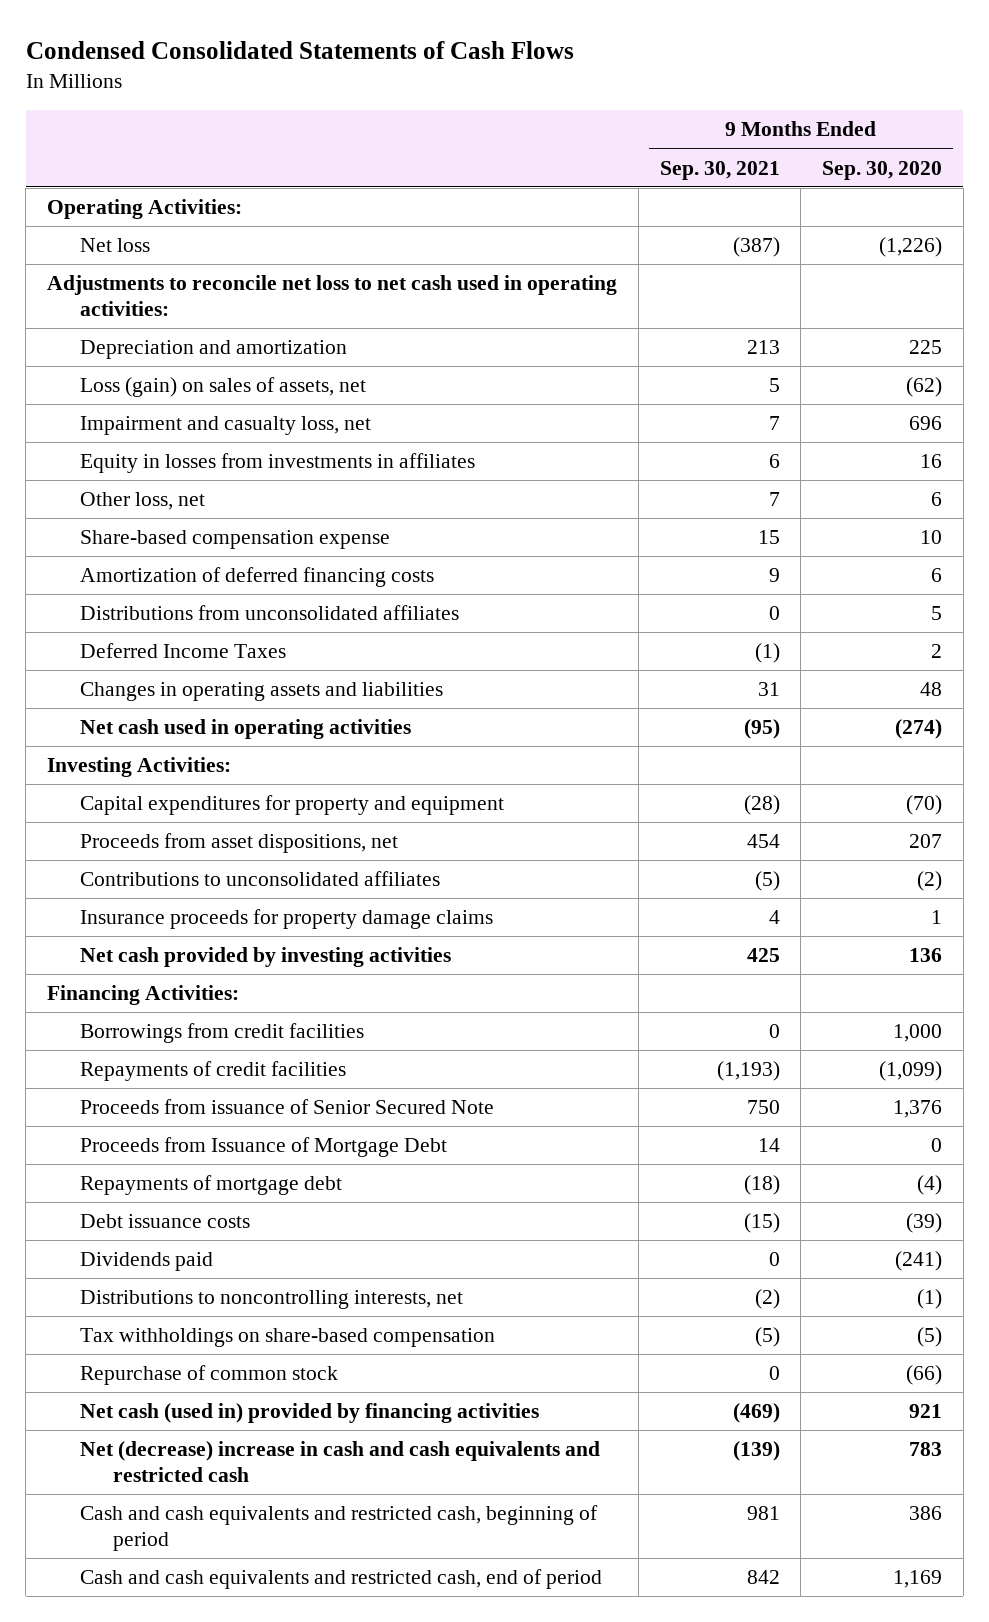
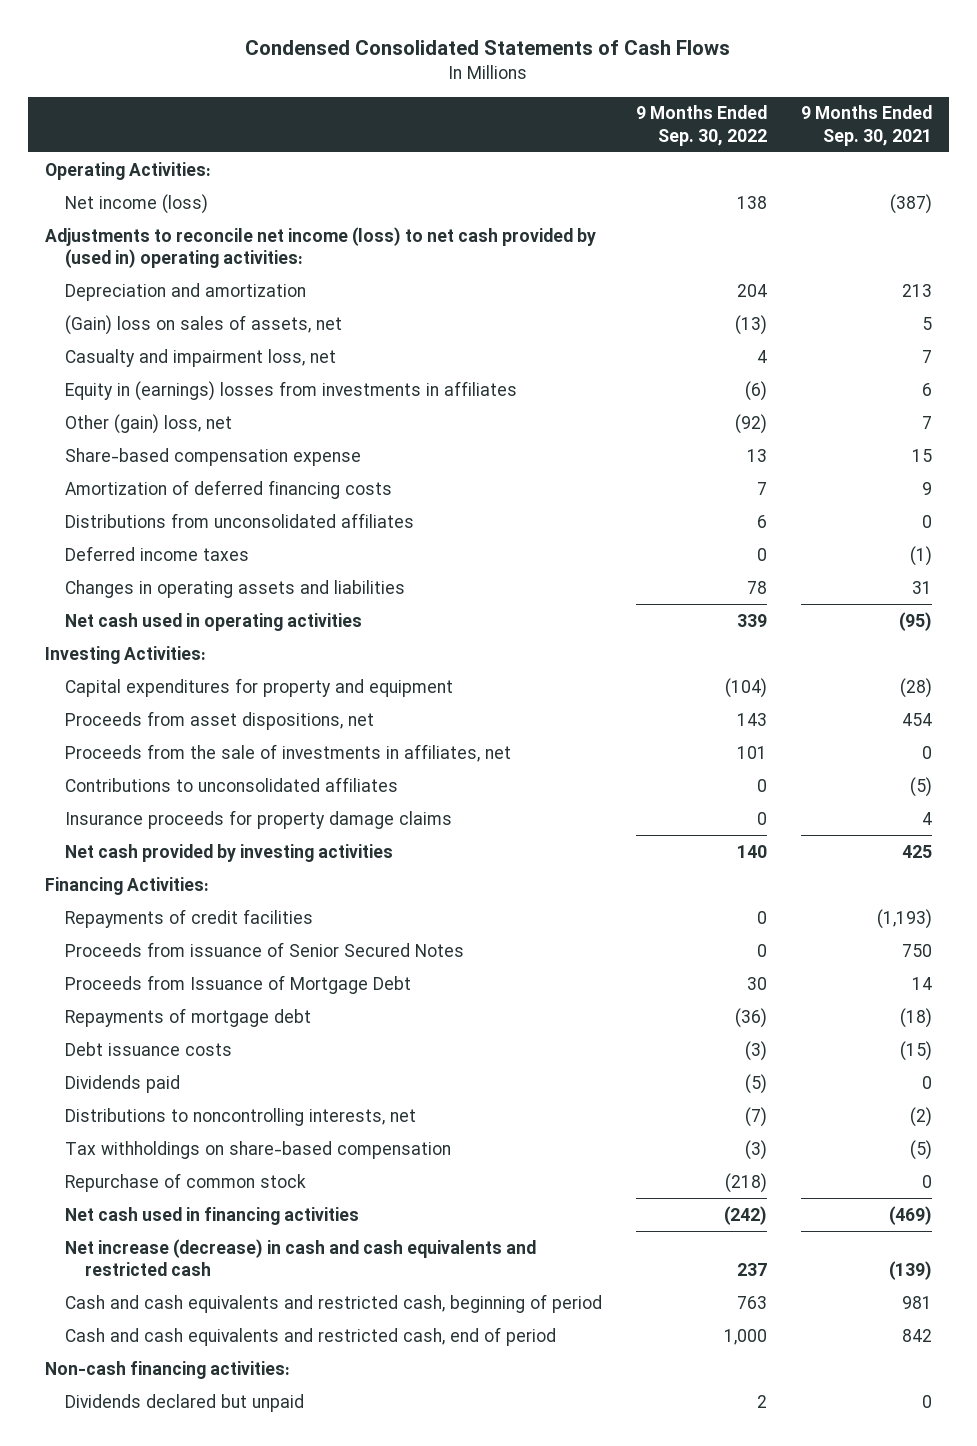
- | 9 Months Ended Sep. 30, 2021 | 9 Months Ended Sep. 30, 2020
+ | 9 Months Ended Sep. 30, 2022 | 9 Months Ended Sep. 30, 2021
- Net loss | (387) | (1,226)
- Adjustments to reconcile net loss to net cash used in operating activities:
+ Net income (loss) | 138 | (387)
+ Adjustments to reconcile net income (loss) to net cash provided by (used in) operating activities:
- Loss (gain) on sales of assets, net | 5 | (62)
- Impairment and casualty loss, net | 7 | 696
- Equity in losses from investments in affiliates | 6 | 16
- Other loss, net | 7 | 6
+ (Gain) loss on sales of assets, net | (13) | 5
+ Casualty and impairment loss, net | 4 | 7
+ Equity in (earnings) losses from investments in affiliates | (6) | 6
+ Other (gain) loss, net | (92) | 7
- Deferred Income Taxes | (1) | 2
+ Deferred income taxes | 0 | (1)
+ Proceeds from the sale of investments in affiliates, net | 101 | 0
- Borrowings from credit facilities | 0 | 1,000
- Proceeds from issuance of Senior Secured Note | 750 | 1,376
+ Proceeds from issuance of Senior Secured Notes | 0 | 750
- Net cash (used in) provided by financing activities | (469) | 921
- Net (decrease) increase in cash and cash equivalents and restricted cash | (139) | 783
+ Net cash used in financing activities | (242) | (469)
+ Net increase (decrease) in cash and cash equivalents and restricted cash | 237 | (139)
+ Non-cash financing activities:
+ Dividends declared but unpaid | 2 | 0

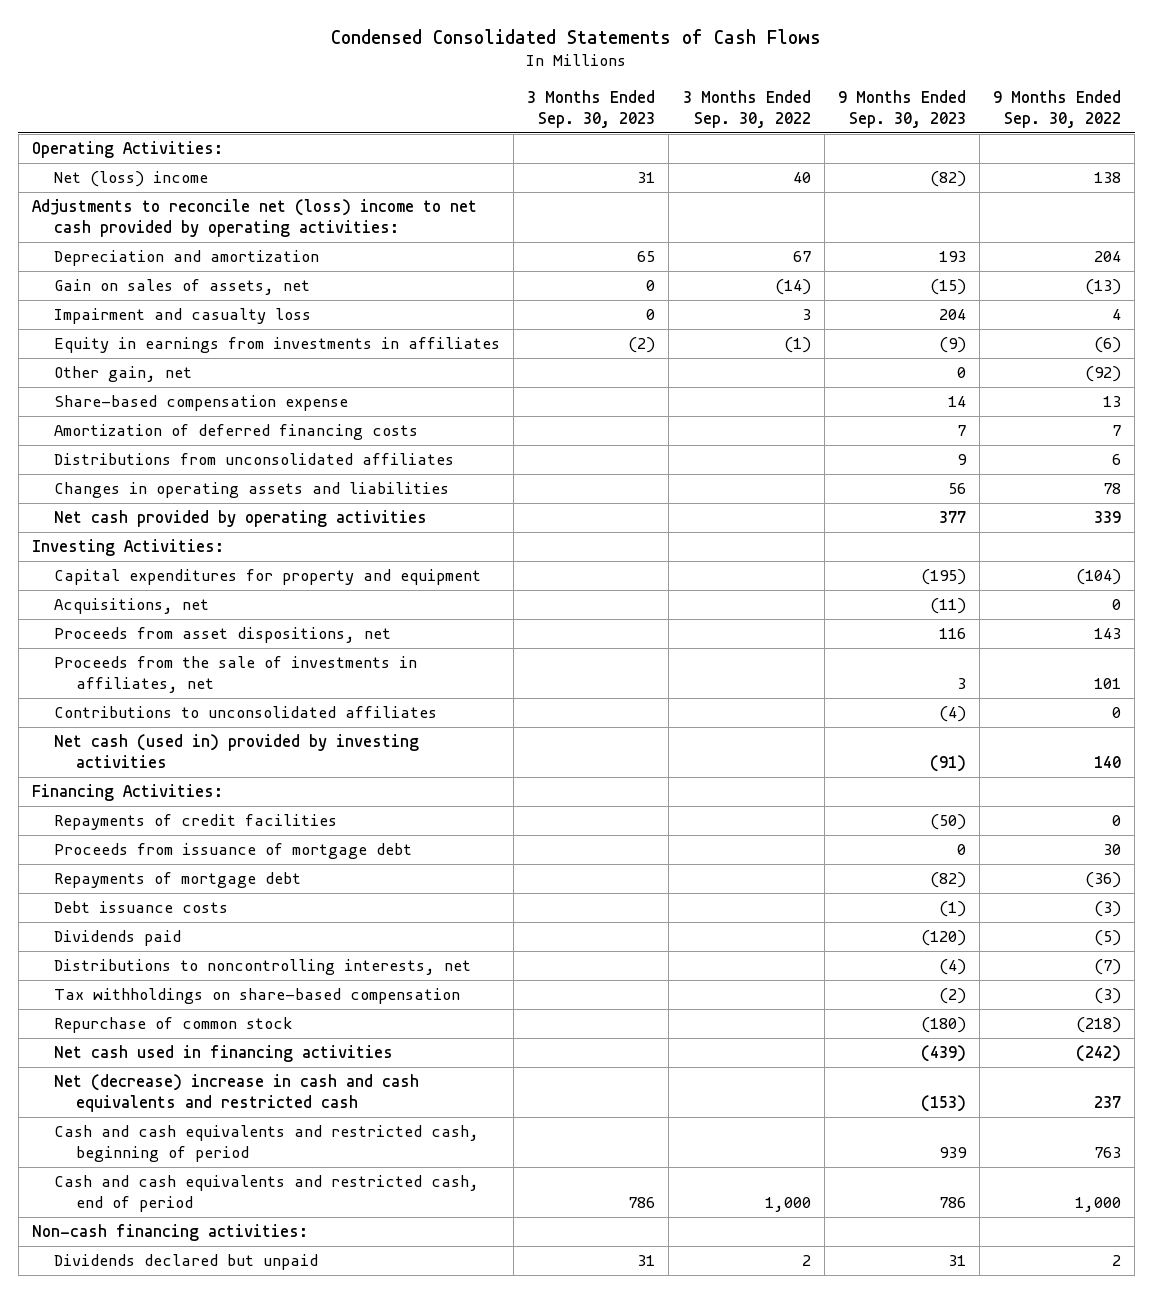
- | 9 Months Ended Sep. 30, 2022 | 9 Months Ended Sep. 30, 2021
+ | 3 Months Ended Sep. 30, 2023 | 3 Months Ended Sep. 30, 2022 | 9 Months Ended Sep. 30, 2023 | 9 Months Ended Sep. 30, 2022
- Net income (loss) | 138 | (387)
- Adjustments to reconcile net income (loss) to net cash provided by (used in) operating activities:
+ Net (loss) income | 31 | 40 | (82) | 138
+ Adjustments to reconcile net (loss) income to net cash provided by operating activities:
- (Gain) loss on sales of assets, net | (13) | 5
- Casualty and impairment loss, net | 4 | 7
- Equity in (earnings) losses from investments in affiliates | (6) | 6
- Other (gain) loss, net | (92) | 7
+ Gain on sales of assets, net | 0 | (14) | (15) | (13)
+ Impairment and casualty loss | 0 | 3 | 204 | 4
+ Equity in earnings from investments in affiliates | (2) | (1) | (9) | (6)
+ Other gain, net | | | 0 | (92)
- Deferred income taxes | 0 | (1)
- Net cash used in operating activities | 339 | (95)
+ Net cash provided by operating activities | | | 377 | 339
+ Acquisitions, net | | | (11) | 0
- Insurance proceeds for property damage claims | 0 | 4
- Net cash provided by investing activities | 140 | 425
+ Net cash (used in) provided by investing activities | | | (91) | 140
- Proceeds from issuance of Senior Secured Notes | 0 | 750
- Proceeds from Issuance of Mortgage Debt | 30 | 14
+ Proceeds from issuance of mortgage debt | | | 0 | 30
- Net increase (decrease) in cash and cash equivalents and restricted cash | 237 | (139)
+ Net (decrease) increase in cash and cash equivalents and restricted cash | | | (153) | 237

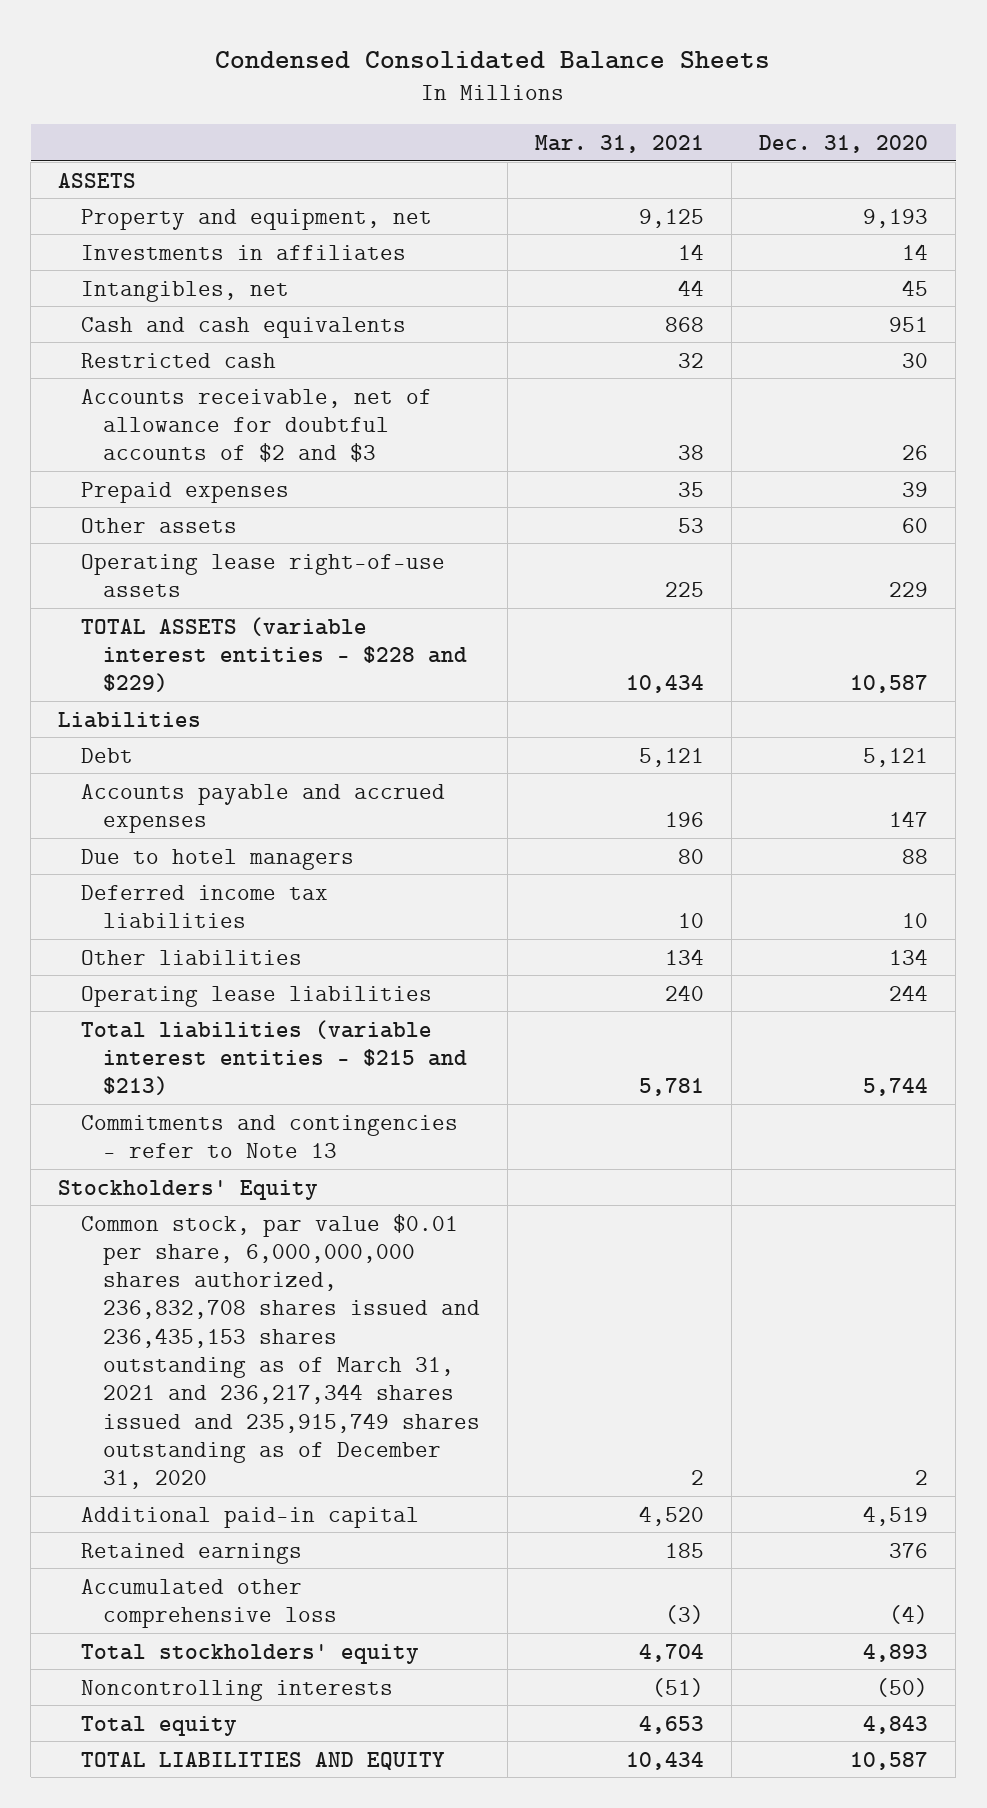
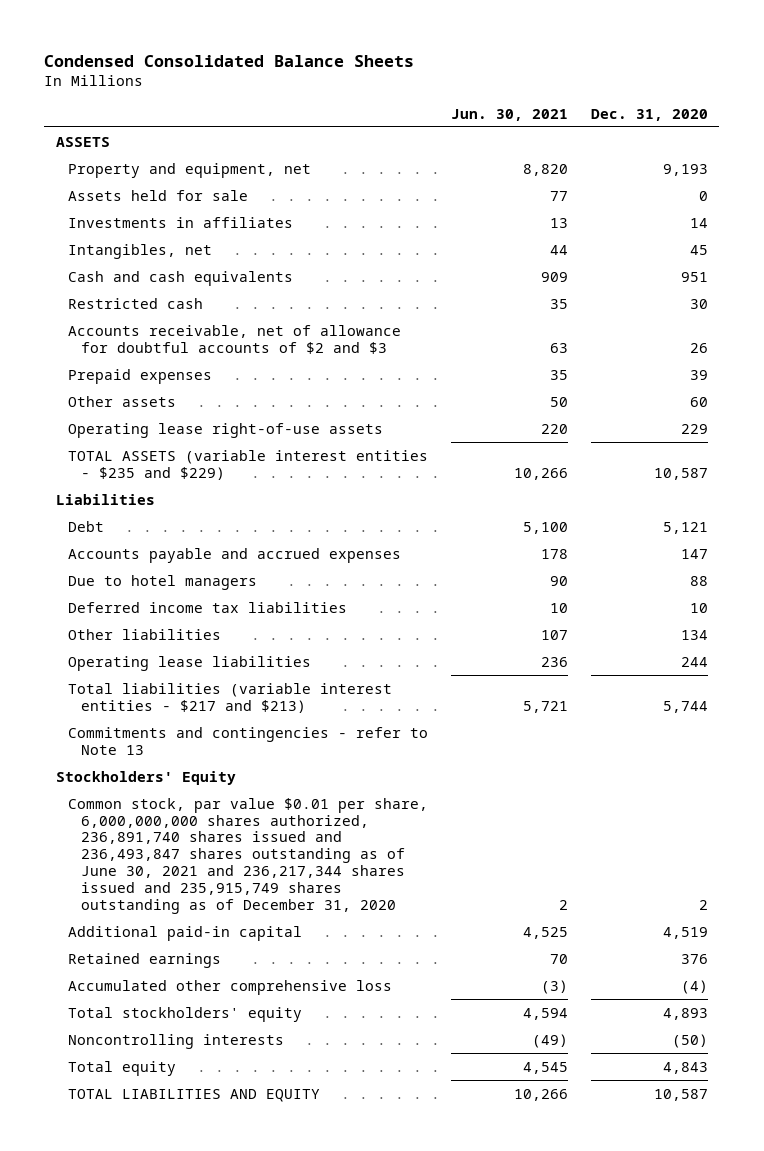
- | Mar. 31, 2021 | Dec. 31, 2020
+ | Jun. 30, 2021 | Dec. 31, 2020
+ Assets held for sale | 77 | 0
- TOTAL ASSETS (variable interest entities - $228 and $229) | 10,434 | 10,587
+ TOTAL ASSETS (variable interest entities - $235 and $229) | 10,266 | 10,587
- Total liabilities (variable interest entities - $215 and $213) | 5,781 | 5,744
+ Total liabilities (variable interest entities - $217 and $213) | 5,721 | 5,744
- Common stock, par value $0.01 per share, 6,000,000,000 shares authorized, 236,832,708 shares issued and 236,435,153 shares outstanding as of March 31, 2021 and 236,217,344 shares issued and 235,915,749 shares outstanding as of December 31, 2020 | 2 | 2
+ Common stock, par value $0.01 per share, 6,000,000,000 shares authorized, 236,891,740 shares issued and 236,493,847 shares outstanding as of June 30, 2021 and 236,217,344 shares issued and 235,915,749 shares outstanding as of December 31, 2020 | 2 | 2

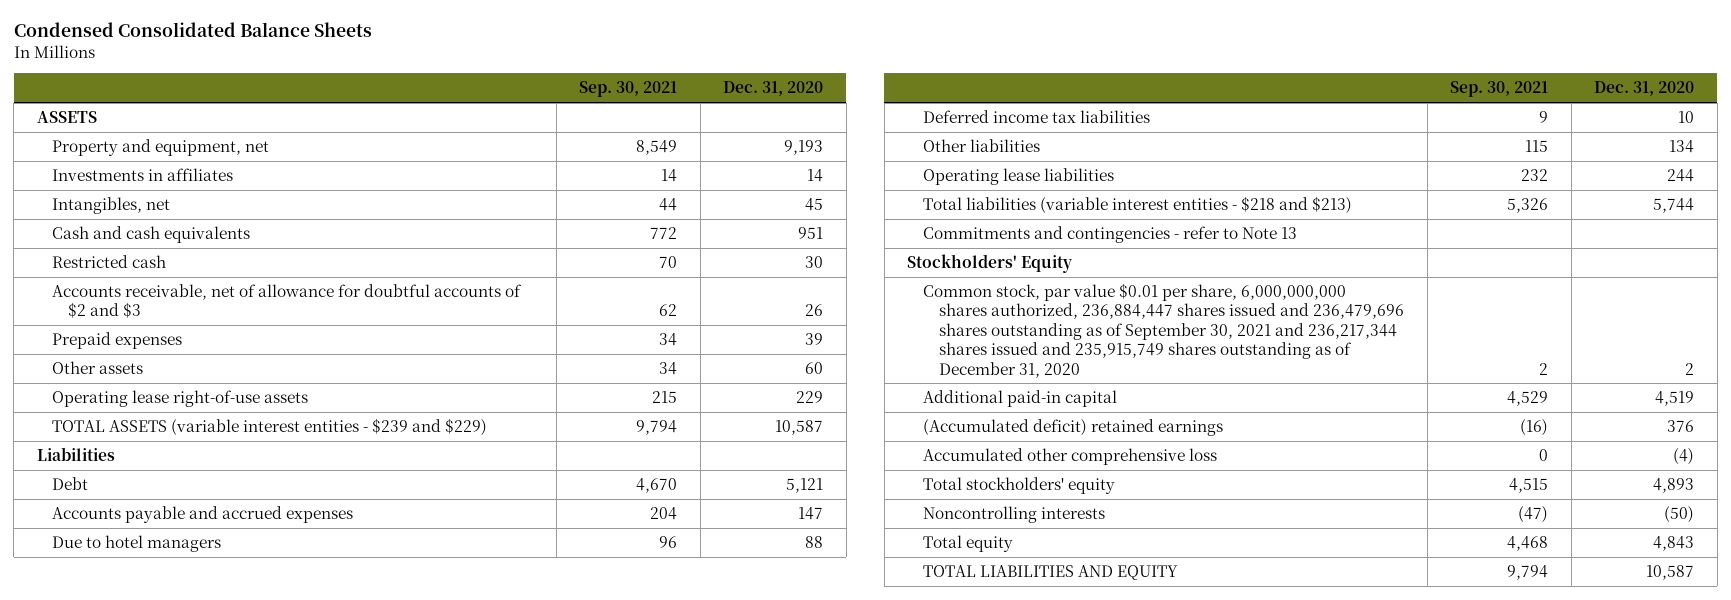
- | Jun. 30, 2021 | Dec. 31, 2020
+ | Sep. 30, 2021 | Dec. 31, 2020
- Assets held for sale | 77 | 0
- TOTAL ASSETS (variable interest entities - $235 and $229) | 10,266 | 10,587
+ TOTAL ASSETS (variable interest entities - $239 and $229) | 9,794 | 10,587
- Total liabilities (variable interest entities - $217 and $213) | 5,721 | 5,744
+ Total liabilities (variable interest entities - $218 and $213) | 5,326 | 5,744
- Common stock, par value $0.01 per share, 6,000,000,000 shares authorized, 236,891,740 shares issued and 236,493,847 shares outstanding as of June 30, 2021 and 236,217,344 shares issued and 235,915,749 shares outstanding as of December 31, 2020 | 2 | 2
+ Common stock, par value $0.01 per share, 6,000,000,000 shares authorized, 236,884,447 shares issued and 236,479,696 shares outstanding as of September 30, 2021 and 236,217,344 shares issued and 235,915,749 shares outstanding as of December 31, 2020 | 2 | 2
- Retained earnings | 70 | 376
+ (Accumulated deficit) retained earnings | (16) | 376

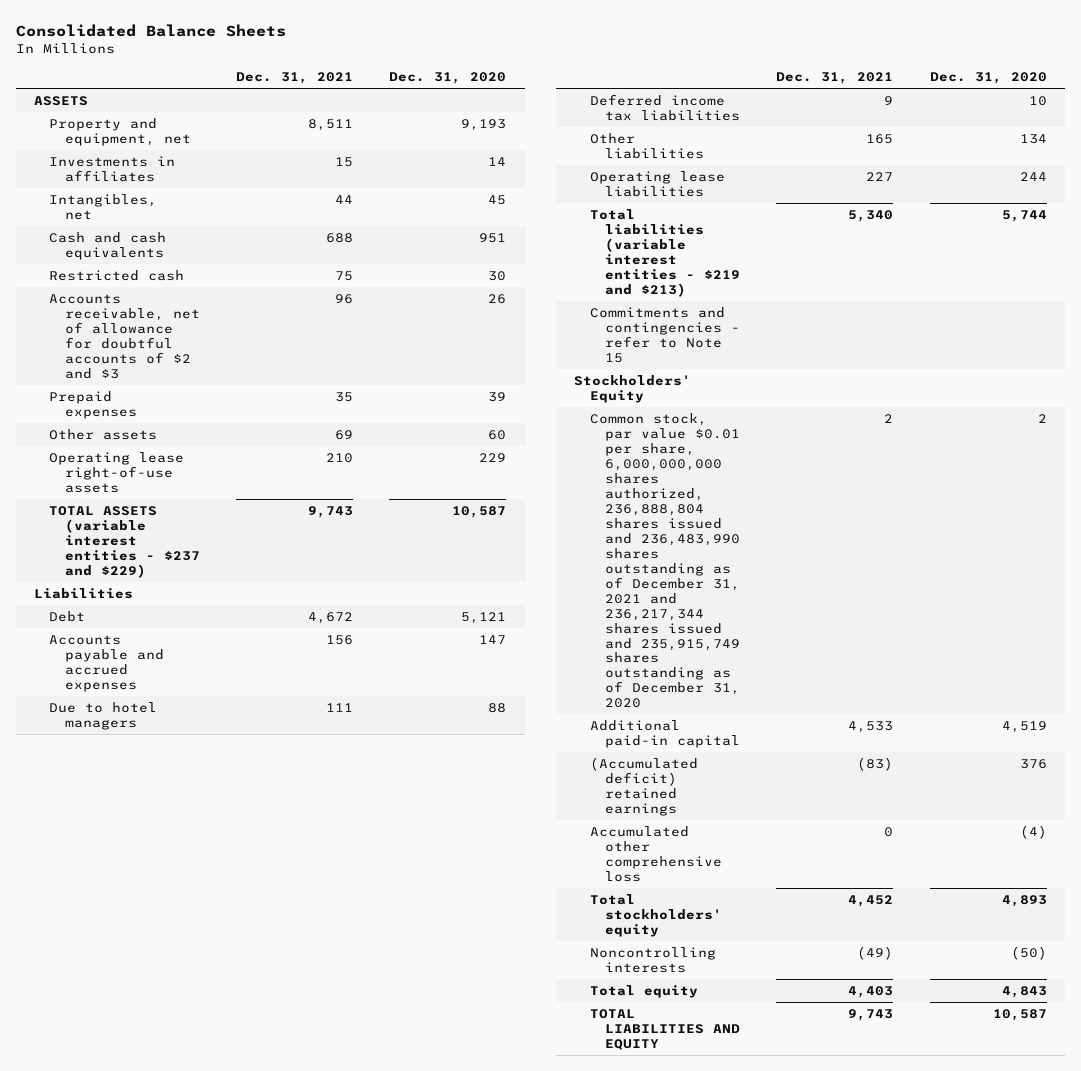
- Condensed Consolidated Balance Sheets
+ Consolidated Balance Sheets
- | Sep. 30, 2021 | Dec. 31, 2020
+ | Dec. 31, 2021 | Dec. 31, 2020
- TOTAL ASSETS (variable interest entities - $239 and $229) | 9,794 | 10,587
+ TOTAL ASSETS (variable interest entities - $237 and $229) | 9,743 | 10,587
- Total liabilities (variable interest entities - $218 and $213) | 5,326 | 5,744
- Commitments and contingencies - refer to Note 13
+ Total liabilities (variable interest entities - $219 and $213) | 5,340 | 5,744
+ Commitments and contingencies - refer to Note 15
- Common stock, par value $0.01 per share, 6,000,000,000 shares authorized, 236,884,447 shares issued and 236,479,696 shares outstanding as of September 30, 2021 and 236,217,344 shares issued and 235,915,749 shares outstanding as of December 31, 2020 | 2 | 2
+ Common stock, par value $0.01 per share, 6,000,000,000 shares authorized, 236,888,804 shares issued and 236,483,990 shares outstanding as of December 31, 2021 and 236,217,344 shares issued and 235,915,749 shares outstanding as of December 31, 2020 | 2 | 2

